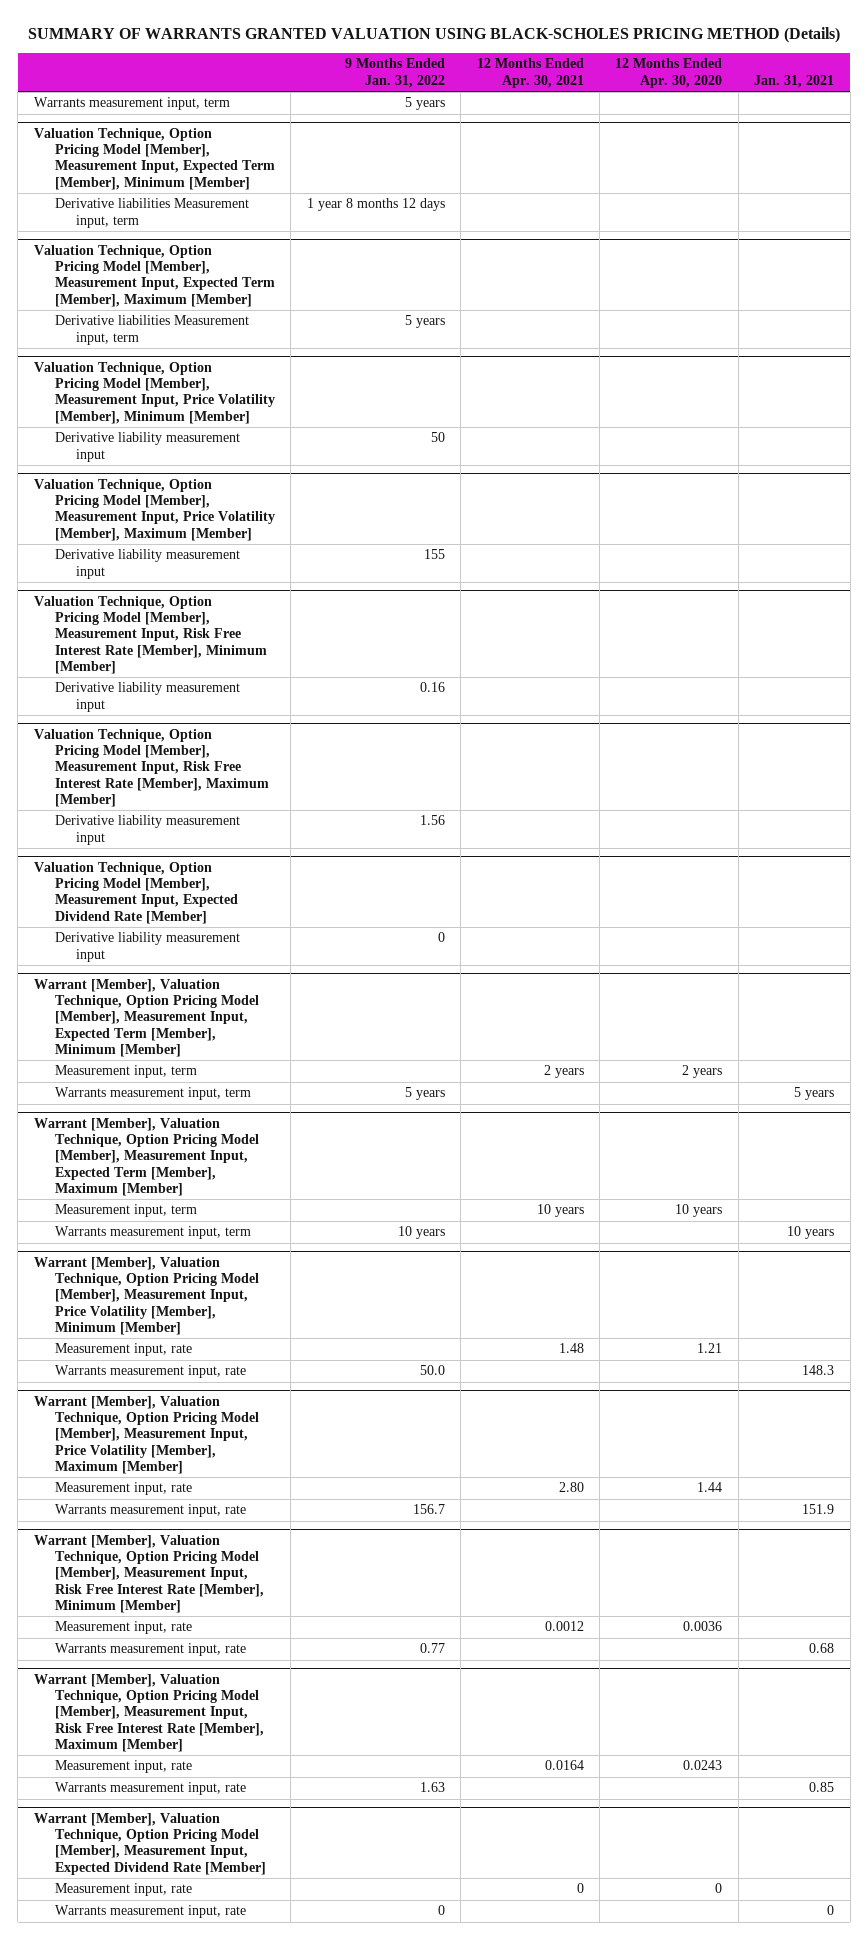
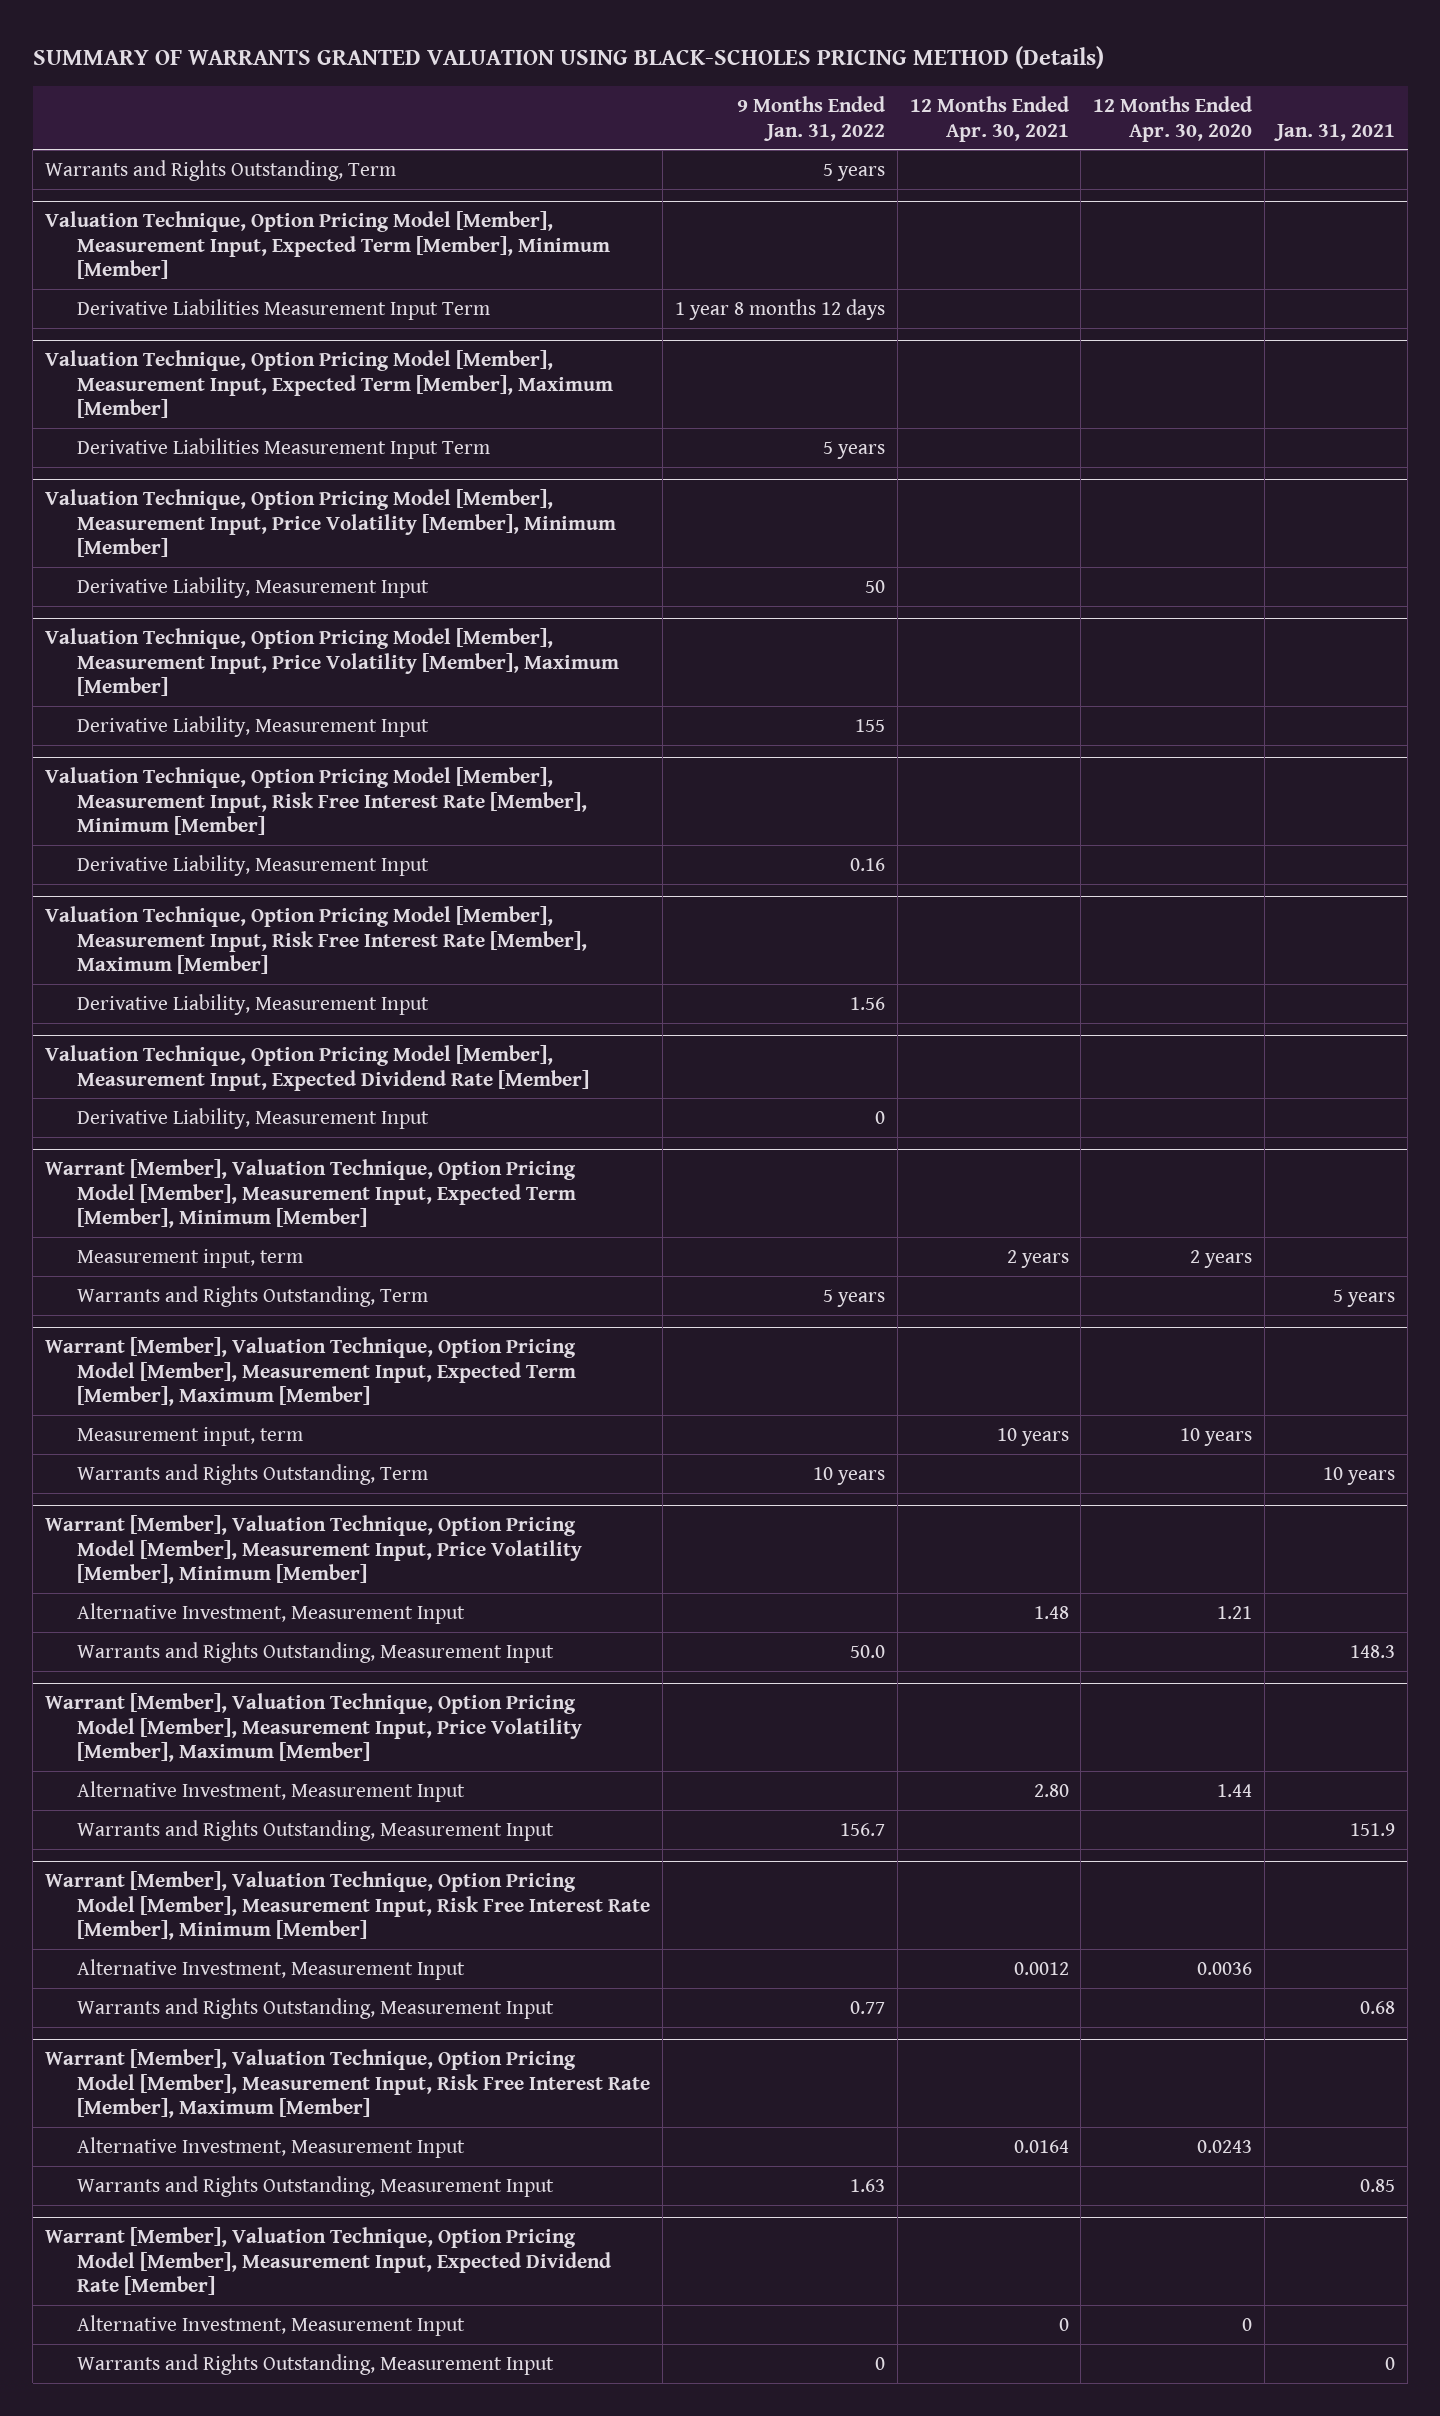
- Warrants measurement input, term | 5 years | | |
+ Warrants and Rights Outstanding, Term | 5 years | | |
@ Valuation Technique, Option Pricing Model [Member], Measurement Input, Expected Term [Member], Minimum [Member]
- Derivative liabilities Measurement input, term | 1 year 8 months 12 days | | |
+ Derivative Liabilities Measurement Input Term | 1 year 8 months 12 days | | |
@ Valuation Technique, Option Pricing Model [Member], Measurement Input, Expected Term [Member], Maximum [Member]
- Derivative liabilities Measurement input, term | 5 years | | |
+ Derivative Liabilities Measurement Input Term | 5 years | | |
@ Valuation Technique, Option Pricing Model [Member], Measurement Input, Price Volatility [Member], Minimum [Member]
- Derivative liability measurement input | 50 | | |
+ Derivative Liability, Measurement Input | 50 | | |
@ Valuation Technique, Option Pricing Model [Member], Measurement Input, Price Volatility [Member], Maximum [Member]
- Derivative liability measurement input | 155 | | |
+ Derivative Liability, Measurement Input | 155 | | |
@ Valuation Technique, Option Pricing Model [Member], Measurement Input, Risk Free Interest Rate [Member], Minimum [Member]
- Derivative liability measurement input | 0.16 | | |
+ Derivative Liability, Measurement Input | 0.16 | | |
@ Valuation Technique, Option Pricing Model [Member], Measurement Input, Risk Free Interest Rate [Member], Maximum [Member]
- Derivative liability measurement input | 1.56 | | |
+ Derivative Liability, Measurement Input | 1.56 | | |
@ Valuation Technique, Option Pricing Model [Member], Measurement Input, Expected Dividend Rate [Member]
- Derivative liability measurement input | 0 | | |
+ Derivative Liability, Measurement Input | 0 | | |
@ Warrant [Member], Valuation Technique, Option Pricing Model [Member], Measurement Input, Expected Term [Member], Minimum [Member]
- Warrants measurement input, term | 5 years | | | 5 years
+ Warrants and Rights Outstanding, Term | 5 years | | | 5 years
@ Warrant [Member], Valuation Technique, Option Pricing Model [Member], Measurement Input, Expected Term [Member], Maximum [Member]
- Warrants measurement input, term | 10 years | | | 10 years
+ Warrants and Rights Outstanding, Term | 10 years | | | 10 years
@ Warrant [Member], Valuation Technique, Option Pricing Model [Member], Measurement Input, Price Volatility [Member], Minimum [Member]
- Measurement input, rate | | 1.48 | 1.21 |
- Warrants measurement input, rate | 50.0 | | | 148.3
+ Alternative Investment, Measurement Input | | 1.48 | 1.21 |
+ Warrants and Rights Outstanding, Measurement Input | 50.0 | | | 148.3
@ Warrant [Member], Valuation Technique, Option Pricing Model [Member], Measurement Input, Price Volatility [Member], Maximum [Member]
- Measurement input, rate | | 2.80 | 1.44 |
- Warrants measurement input, rate | 156.7 | | | 151.9
+ Alternative Investment, Measurement Input | | 2.80 | 1.44 |
+ Warrants and Rights Outstanding, Measurement Input | 156.7 | | | 151.9
@ Warrant [Member], Valuation Technique, Option Pricing Model [Member], Measurement Input, Risk Free Interest Rate [Member], Minimum [Member]
- Measurement input, rate | | 0.0012 | 0.0036 |
- Warrants measurement input, rate | 0.77 | | | 0.68
+ Alternative Investment, Measurement Input | | 0.0012 | 0.0036 |
+ Warrants and Rights Outstanding, Measurement Input | 0.77 | | | 0.68
@ Warrant [Member], Valuation Technique, Option Pricing Model [Member], Measurement Input, Risk Free Interest Rate [Member], Maximum [Member]
- Measurement input, rate | | 0.0164 | 0.0243 |
- Warrants measurement input, rate | 1.63 | | | 0.85
+ Alternative Investment, Measurement Input | | 0.0164 | 0.0243 |
+ Warrants and Rights Outstanding, Measurement Input | 1.63 | | | 0.85
@ Warrant [Member], Valuation Technique, Option Pricing Model [Member], Measurement Input, Expected Dividend Rate [Member]
- Measurement input, rate | | 0 | 0 |
- Warrants measurement input, rate | 0 | | | 0
+ Alternative Investment, Measurement Input | | 0 | 0 |
+ Warrants and Rights Outstanding, Measurement Input | 0 | | | 0

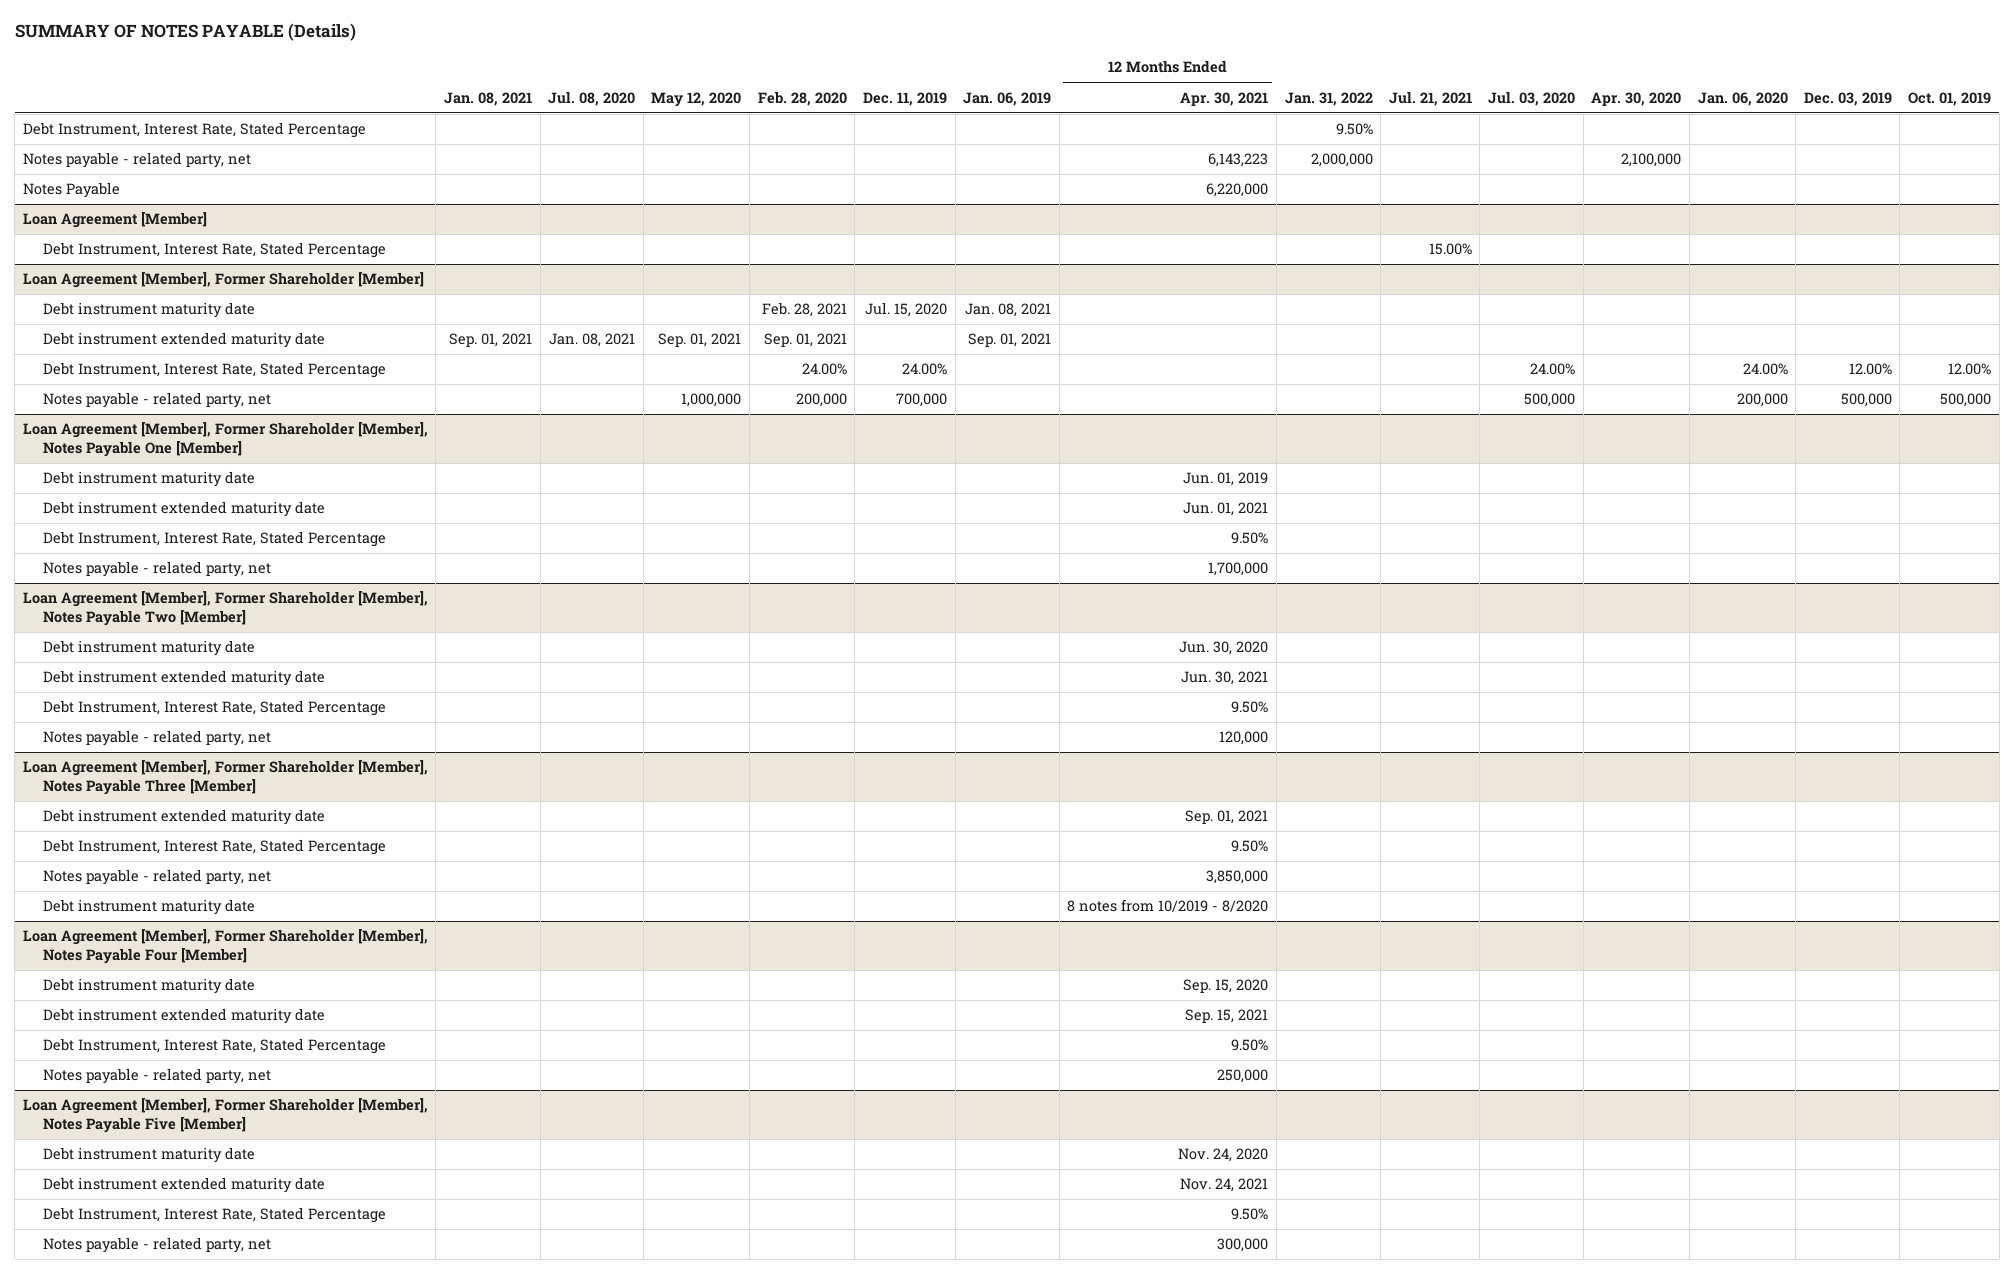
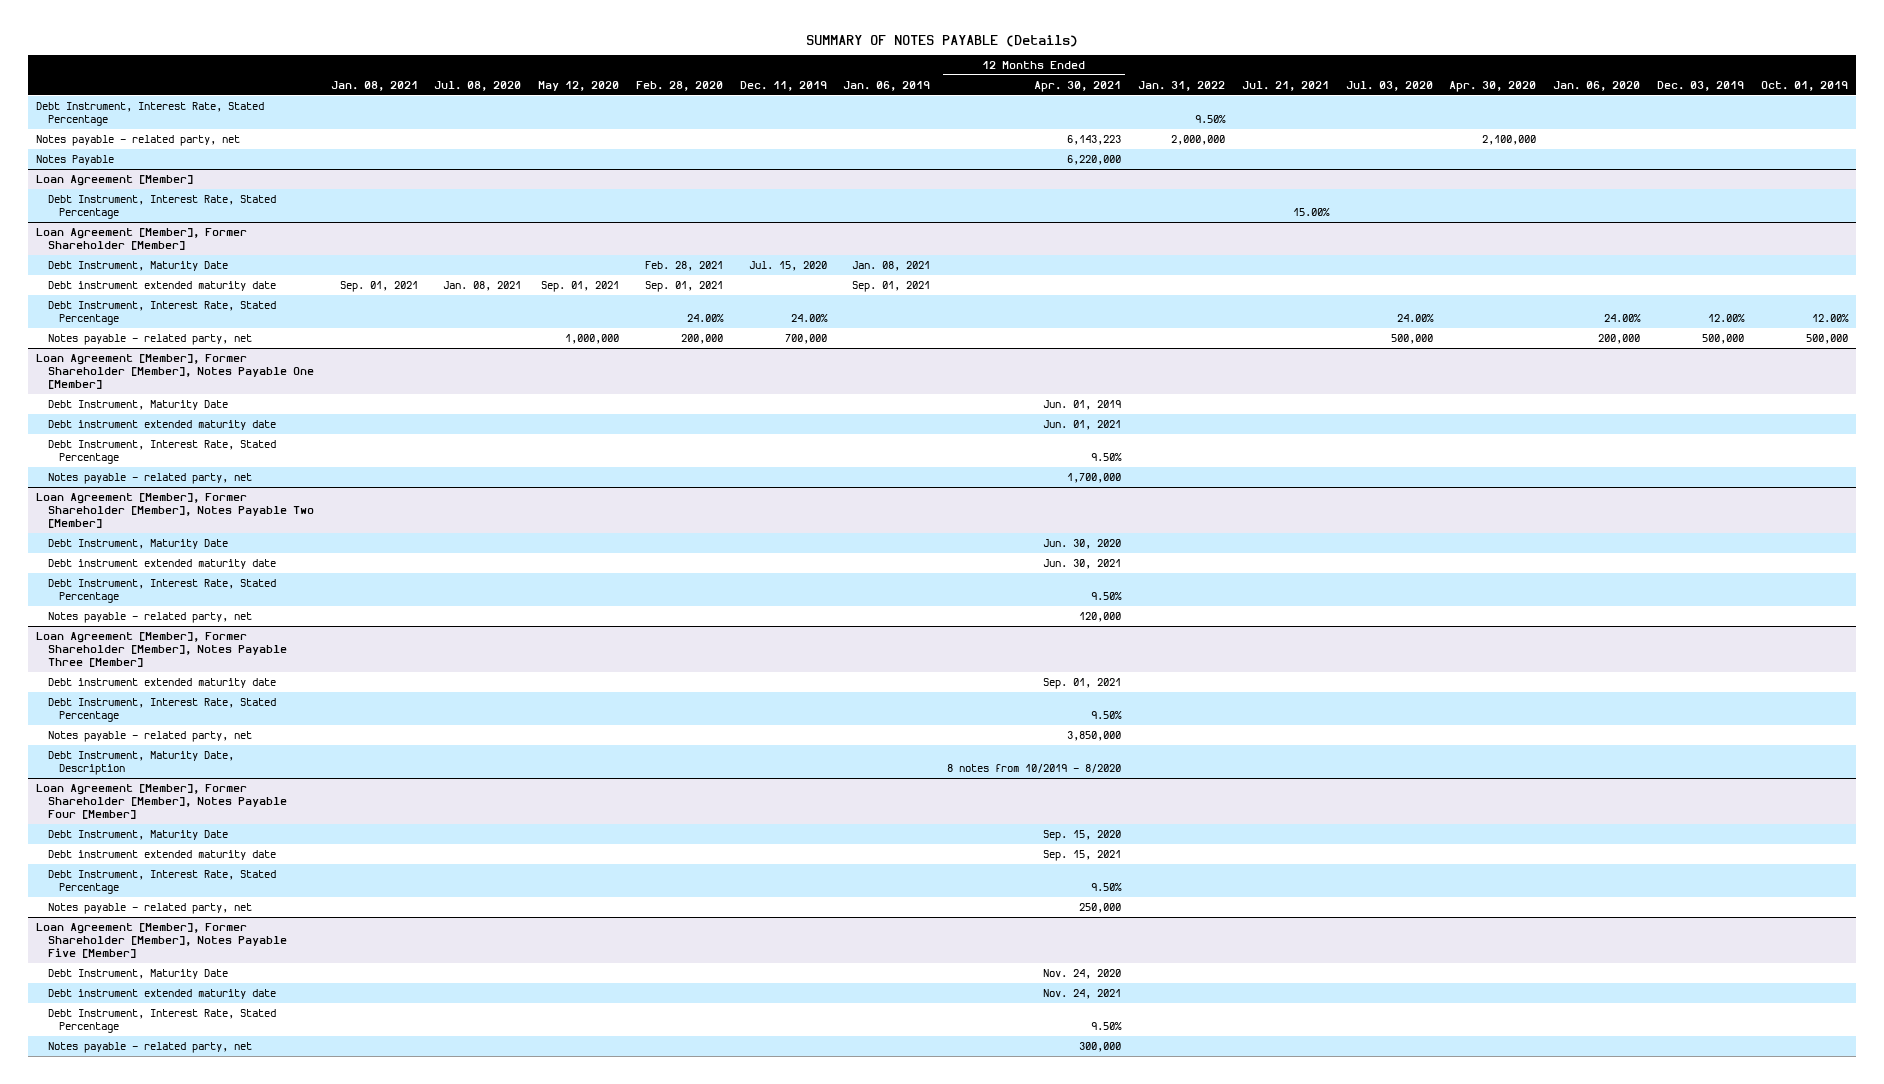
@ Loan Agreement [Member], Former Shareholder [Member]
- Debt instrument maturity date | | | | Feb. 28, 2021 | Jul. 15, 2020 | Jan. 08, 2021 | | | | | | | |
+ Debt Instrument, Maturity Date | | | | Feb. 28, 2021 | Jul. 15, 2020 | Jan. 08, 2021 | | | | | | | |
@ Loan Agreement [Member], Former Shareholder [Member], Notes Payable One [Member]
- Debt instrument maturity date | | | | | | | Jun. 01, 2019 | | | | | | |
+ Debt Instrument, Maturity Date | | | | | | | Jun. 01, 2019 | | | | | | |
@ Loan Agreement [Member], Former Shareholder [Member], Notes Payable Two [Member]
- Debt instrument maturity date | | | | | | | Jun. 30, 2020 | | | | | | |
+ Debt Instrument, Maturity Date | | | | | | | Jun. 30, 2020 | | | | | | |
@ Loan Agreement [Member], Former Shareholder [Member], Notes Payable Three [Member]
- Debt instrument maturity date | | | | | | | 8 notes from 10/2019 - 8/2020 | | | | | | |
+ Debt Instrument, Maturity Date, Description | | | | | | | 8 notes from 10/2019 - 8/2020 | | | | | | |
@ Loan Agreement [Member], Former Shareholder [Member], Notes Payable Four [Member]
- Debt instrument maturity date | | | | | | | Sep. 15, 2020 | | | | | | |
+ Debt Instrument, Maturity Date | | | | | | | Sep. 15, 2020 | | | | | | |
@ Loan Agreement [Member], Former Shareholder [Member], Notes Payable Five [Member]
- Debt instrument maturity date | | | | | | | Nov. 24, 2020 | | | | | | |
+ Debt Instrument, Maturity Date | | | | | | | Nov. 24, 2020 | | | | | | |

